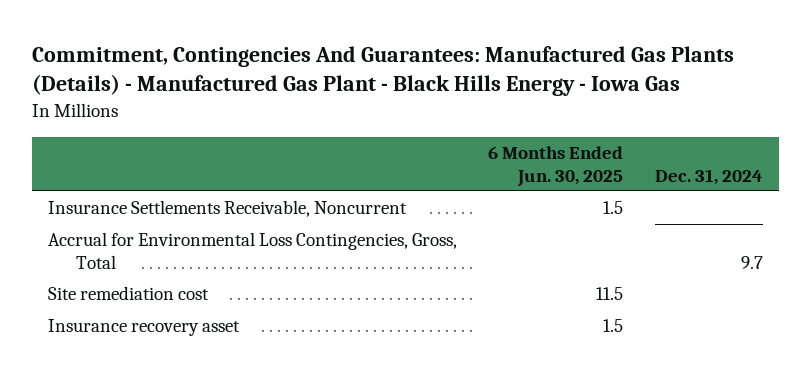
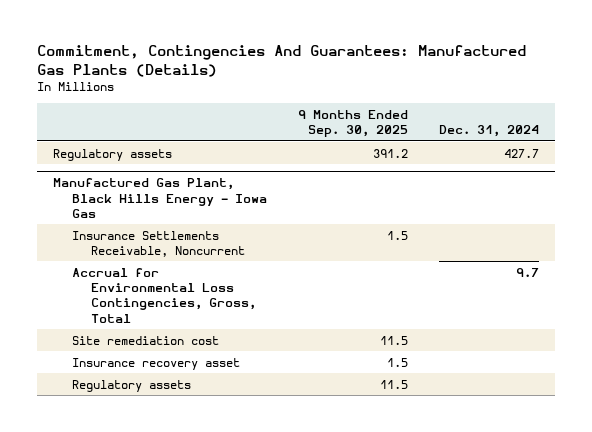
- Commitment, Contingencies And Guarantees: Manufactured Gas Plants (Details) - Manufactured Gas Plant - Black Hills Energy - Iowa Gas
+ Commitment, Contingencies And Guarantees: Manufactured Gas Plants (Details)
- | 6 Months Ended Jun. 30, 2025 | Dec. 31, 2024
+ | 9 Months Ended Sep. 30, 2025 | Dec. 31, 2024
- Insurance Settlements Receivable, Noncurrent | 1.5 |
- Accrual for Environmental Loss Contingencies, Gross, Total | | 9.7
- Site remediation cost | 11.5 |
- Insurance recovery asset | 1.5 |
+ Regulatory assets | 391.2 | 427.7
+ Manufactured Gas Plant, Black Hills Energy - Iowa Gas
+ Insurance Settlements Receivable, Noncurrent | 1.5 |
+ Accrual for Environmental Loss Contingencies, Gross, Total | | 9.7
+ Site remediation cost | 11.5 |
+ Insurance recovery asset | 1.5 |
+ Regulatory assets | 11.5 |

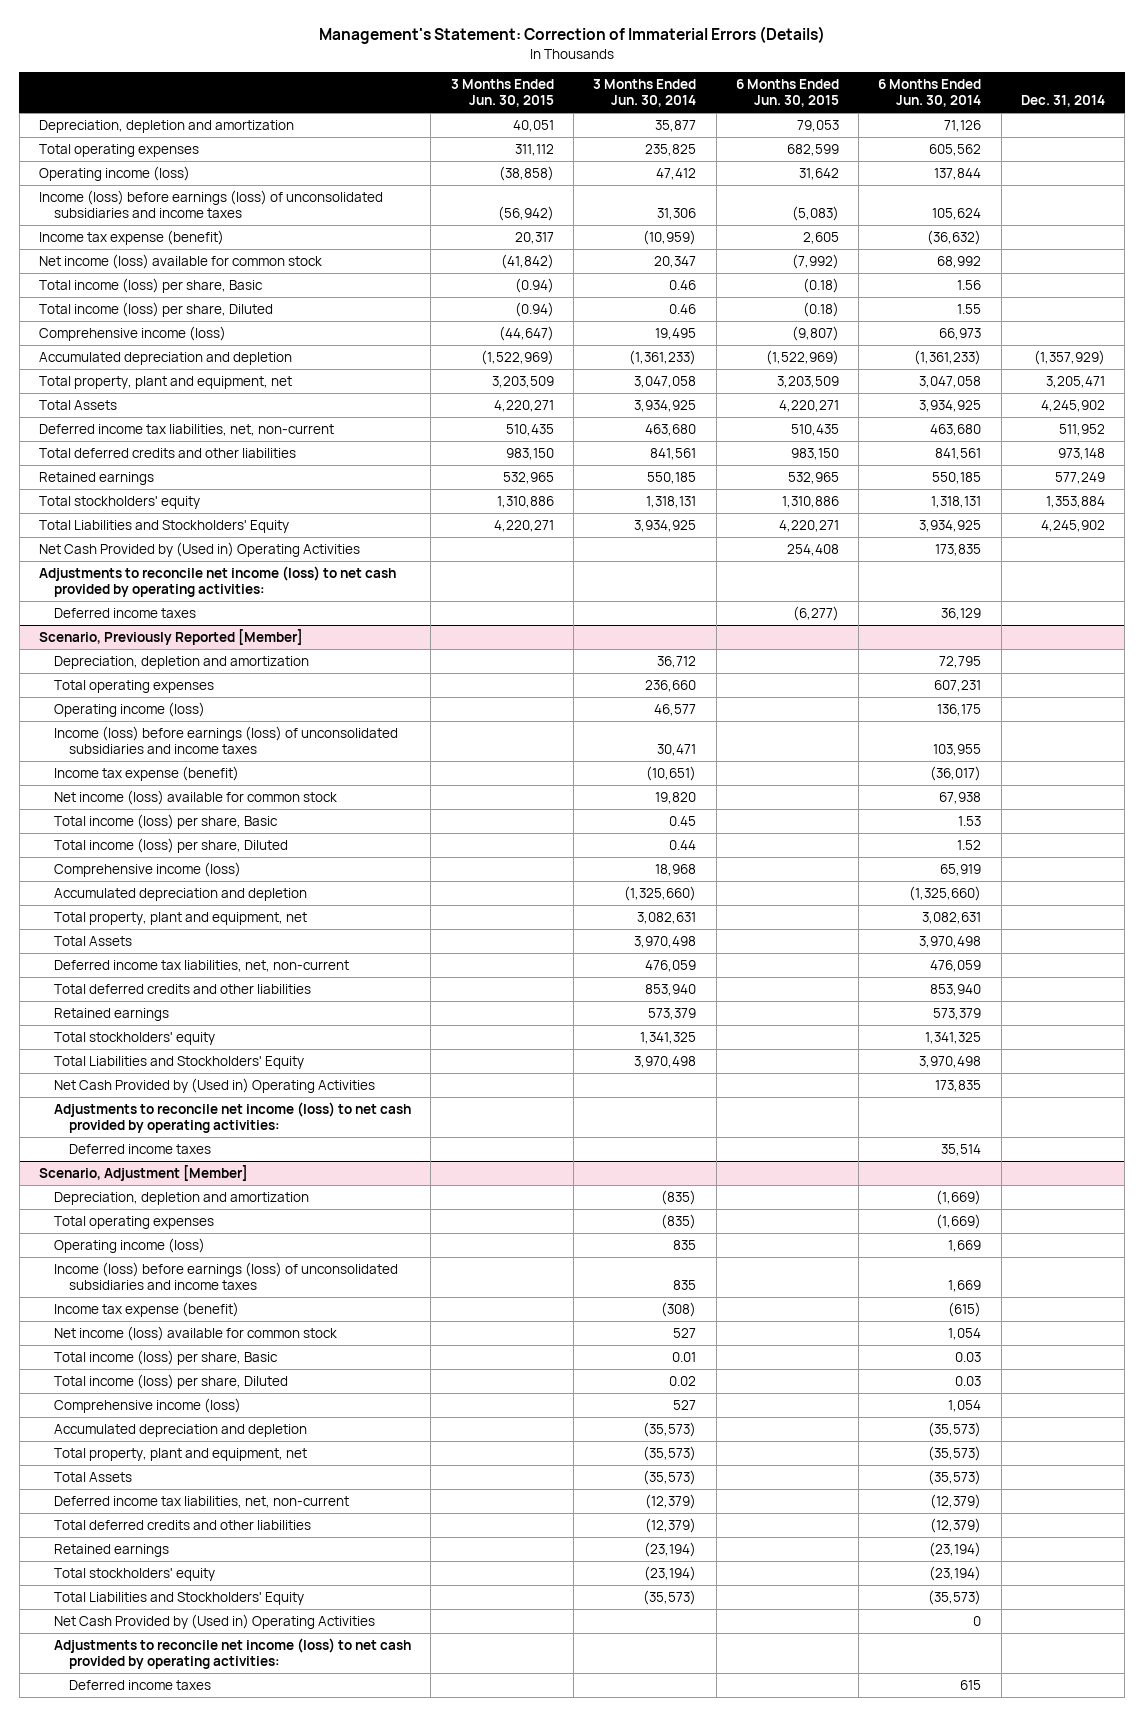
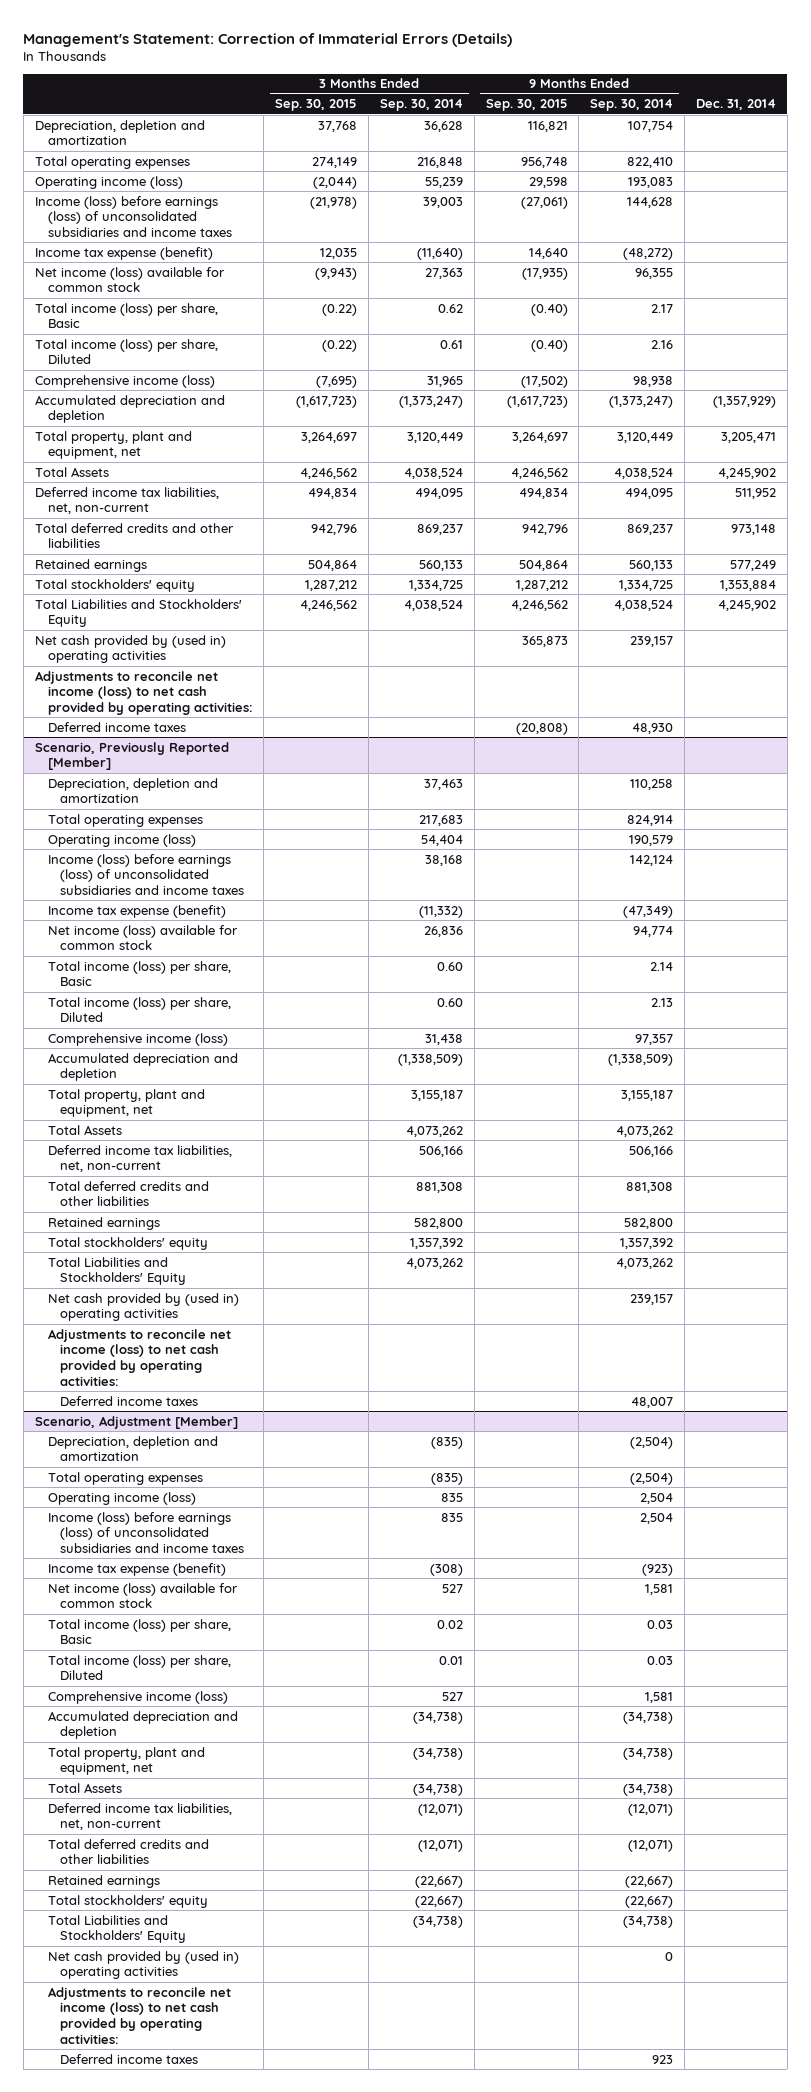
- | 3 Months Ended Jun. 30, 2015 | 3 Months Ended Jun. 30, 2014 | 6 Months Ended Jun. 30, 2015 | 6 Months Ended Jun. 30, 2014 | Dec. 31, 2014
+ | 3 Months Ended Sep. 30, 2015 | 3 Months Ended Sep. 30, 2014 | 9 Months Ended Sep. 30, 2015 | 9 Months Ended Sep. 30, 2014 | Dec. 31, 2014
- Net Cash Provided by (Used in) Operating Activities | | | 254,408 | 173,835 |
+ Net cash provided by (used in) operating activities | | | 365,873 | 239,157 |
@ Scenario, Previously Reported [Member]
- Net Cash Provided by (Used in) Operating Activities | | | | 173,835 |
+ Net cash provided by (used in) operating activities | | | | 239,157 |
@ Scenario, Adjustment [Member]
- Net Cash Provided by (Used in) Operating Activities | | | | 0 |
+ Net cash provided by (used in) operating activities | | | | 0 |

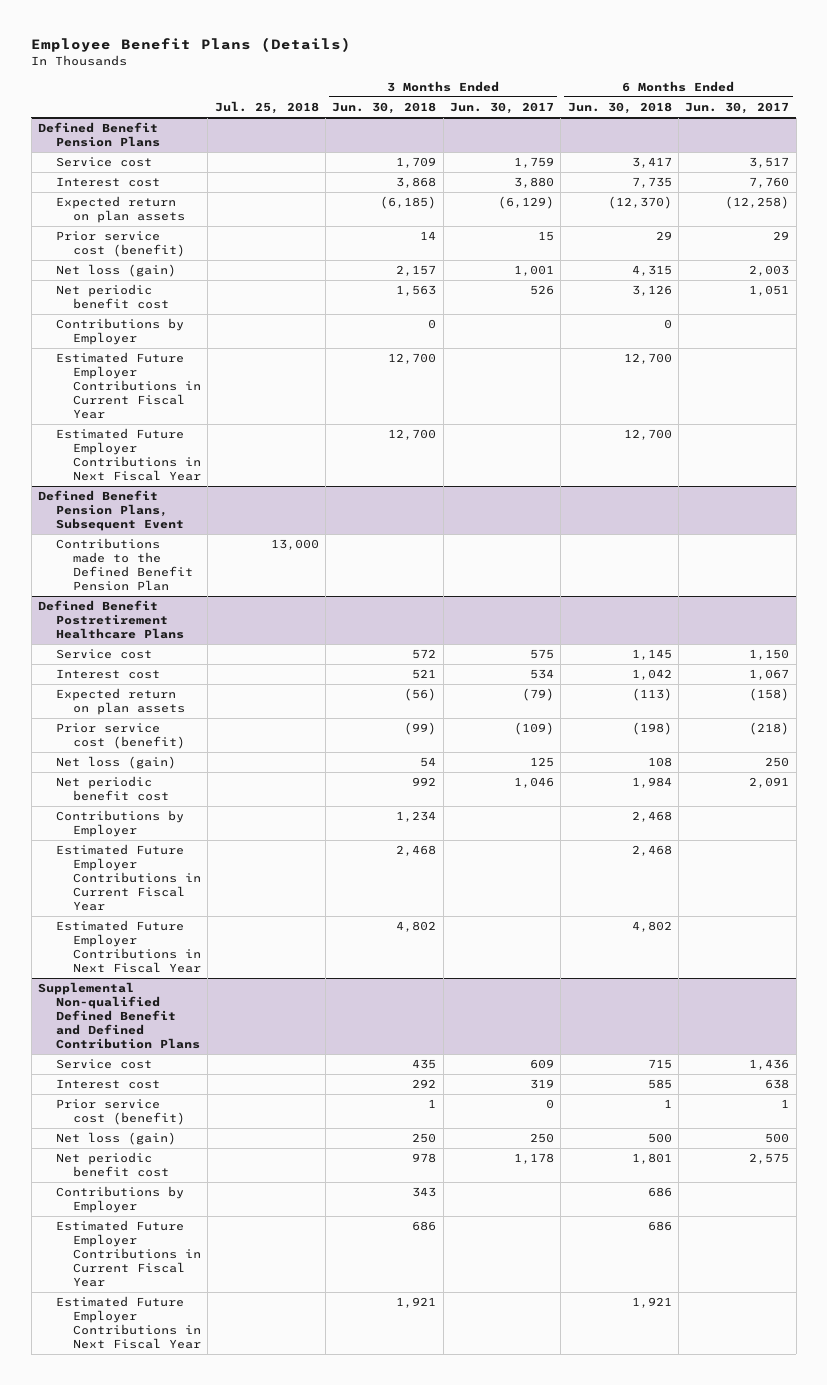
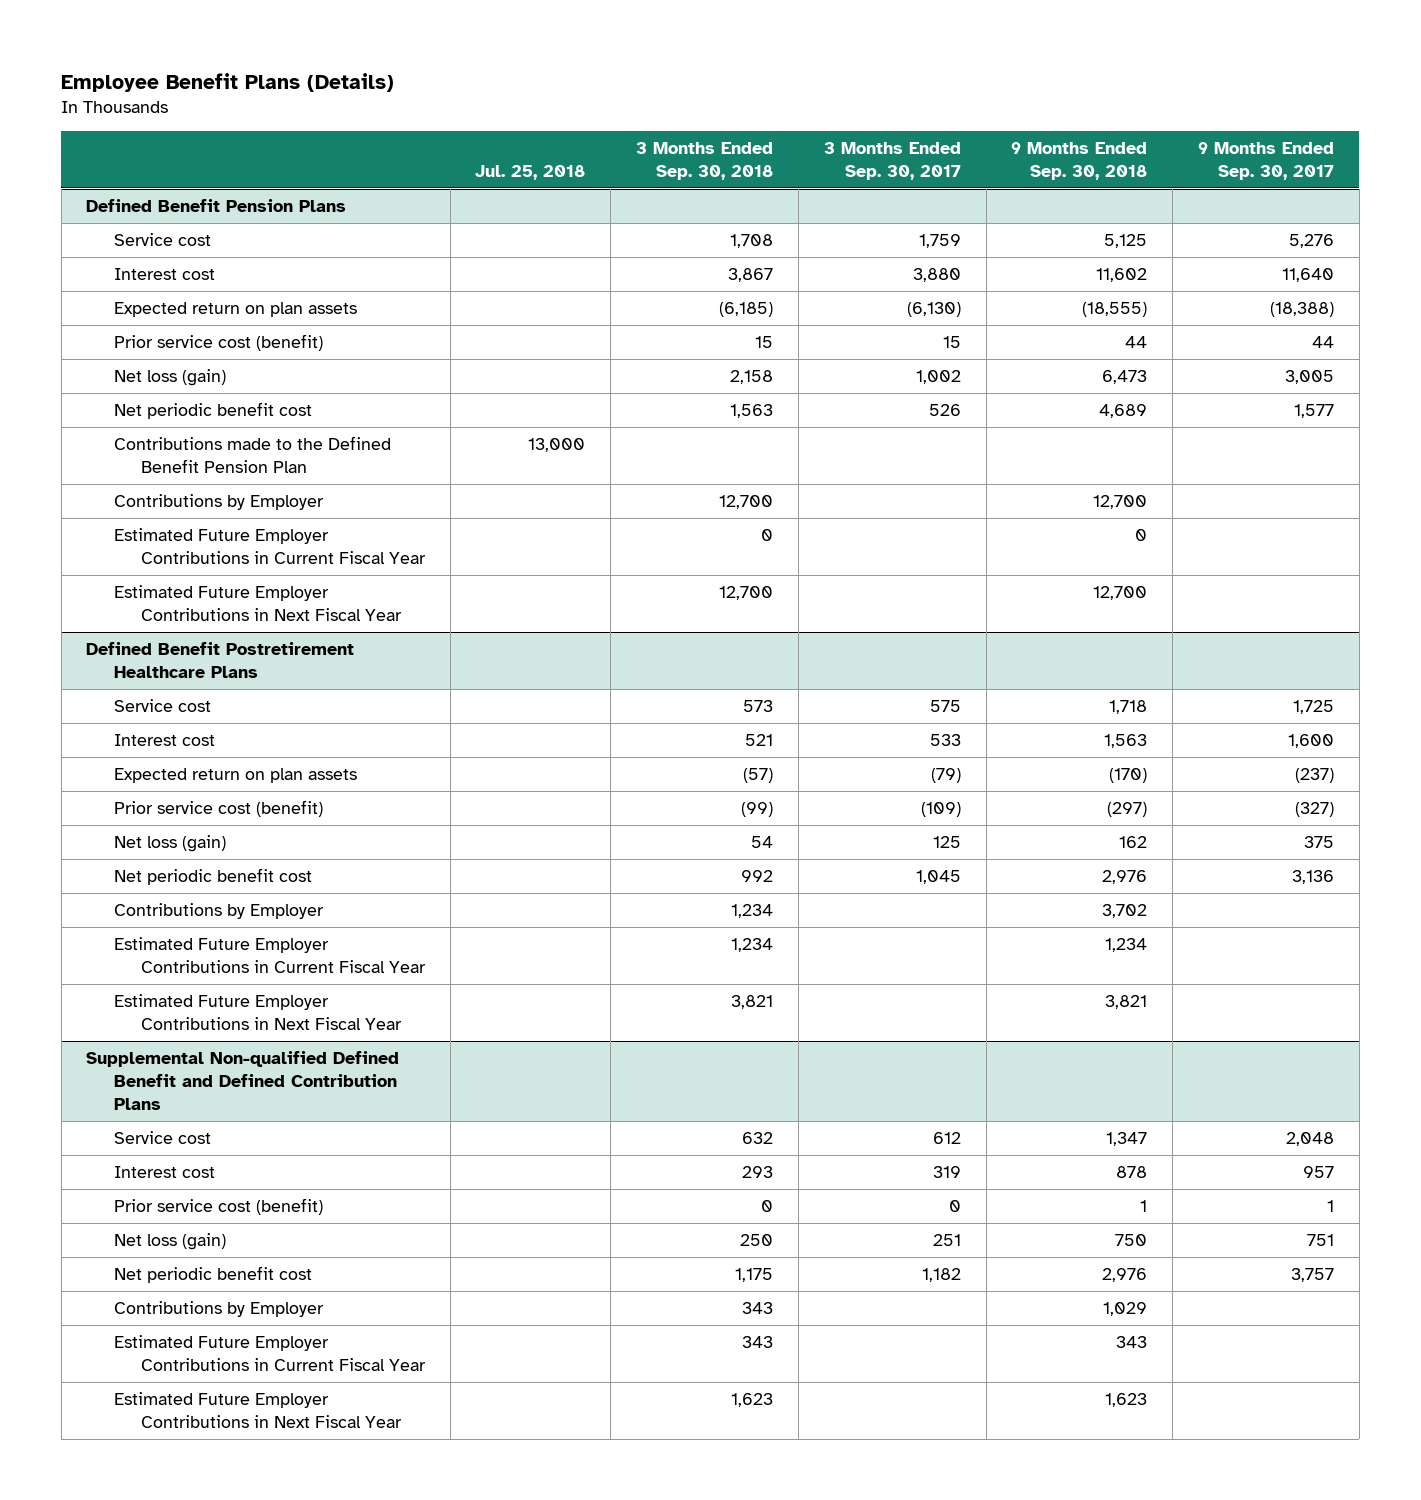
- | Jul. 25, 2018 | 3 Months Ended Jun. 30, 2018 | 3 Months Ended Jun. 30, 2017 | 6 Months Ended Jun. 30, 2018 | 6 Months Ended Jun. 30, 2017
+ | Jul. 25, 2018 | 3 Months Ended Sep. 30, 2018 | 3 Months Ended Sep. 30, 2017 | 9 Months Ended Sep. 30, 2018 | 9 Months Ended Sep. 30, 2017
@ Defined Benefit Pension Plans
+ Contributions made to the Defined Benefit Pension Plan | 13,000 | | | |
- Defined Benefit Pension Plans, Subsequent Event
- Contributions made to the Defined Benefit Pension Plan | 13,000 | | | |

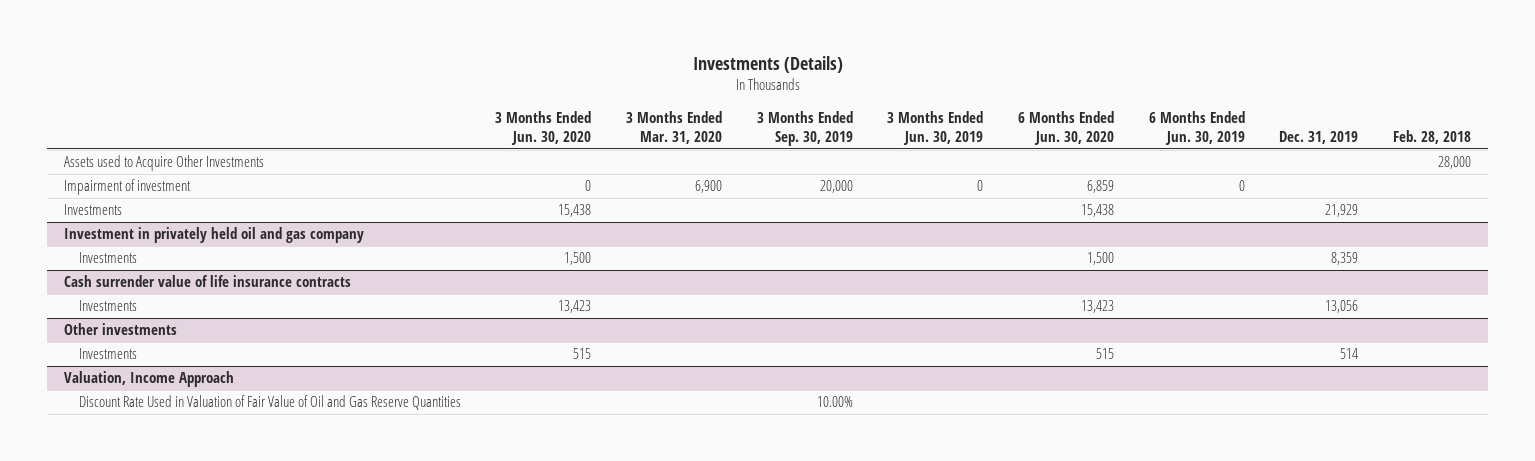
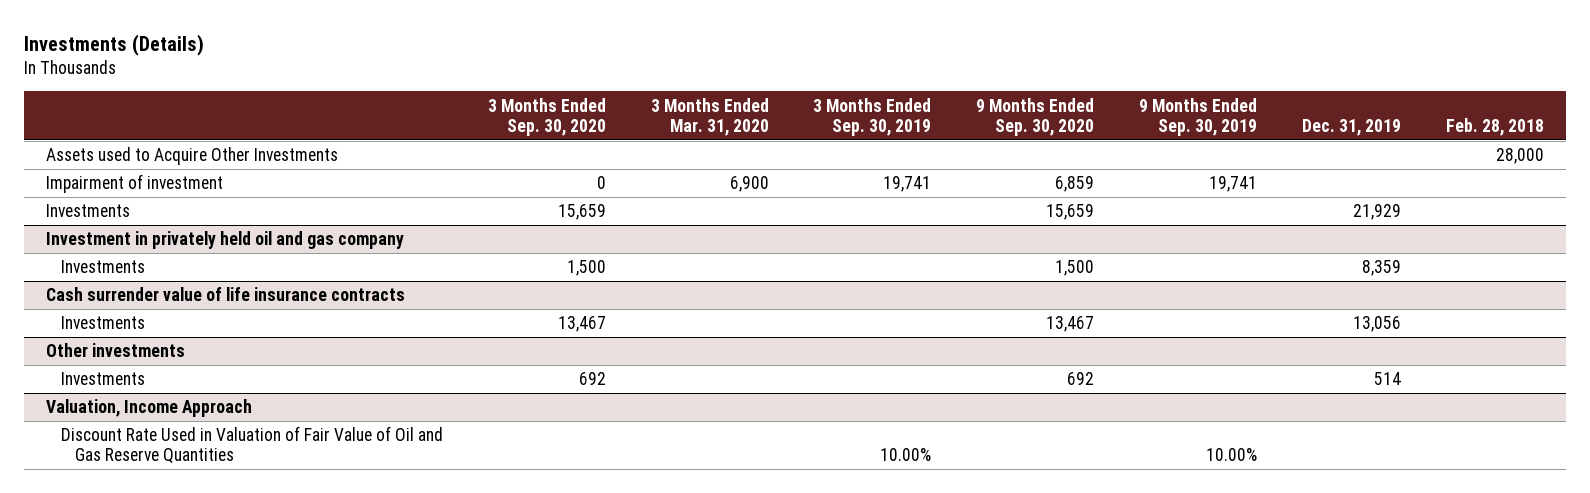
- | 3 Months Ended Jun. 30, 2020 | 3 Months Ended Mar. 31, 2020 | 3 Months Ended Sep. 30, 2019 | 3 Months Ended Jun. 30, 2019 | 6 Months Ended Jun. 30, 2020 | 6 Months Ended Jun. 30, 2019 | Dec. 31, 2019 | Feb. 28, 2018
+ | 3 Months Ended Sep. 30, 2020 | 3 Months Ended Mar. 31, 2020 | 3 Months Ended Sep. 30, 2019 | 9 Months Ended Sep. 30, 2020 | 9 Months Ended Sep. 30, 2019 | Dec. 31, 2019 | Feb. 28, 2018
- Impairment of investment | 0 | 6,900 | 20,000 | 0 | 6,859 | 0 | |
+ Impairment of investment | 0 | 6,900 | 19,741 | 6,859 | 19,741 | |

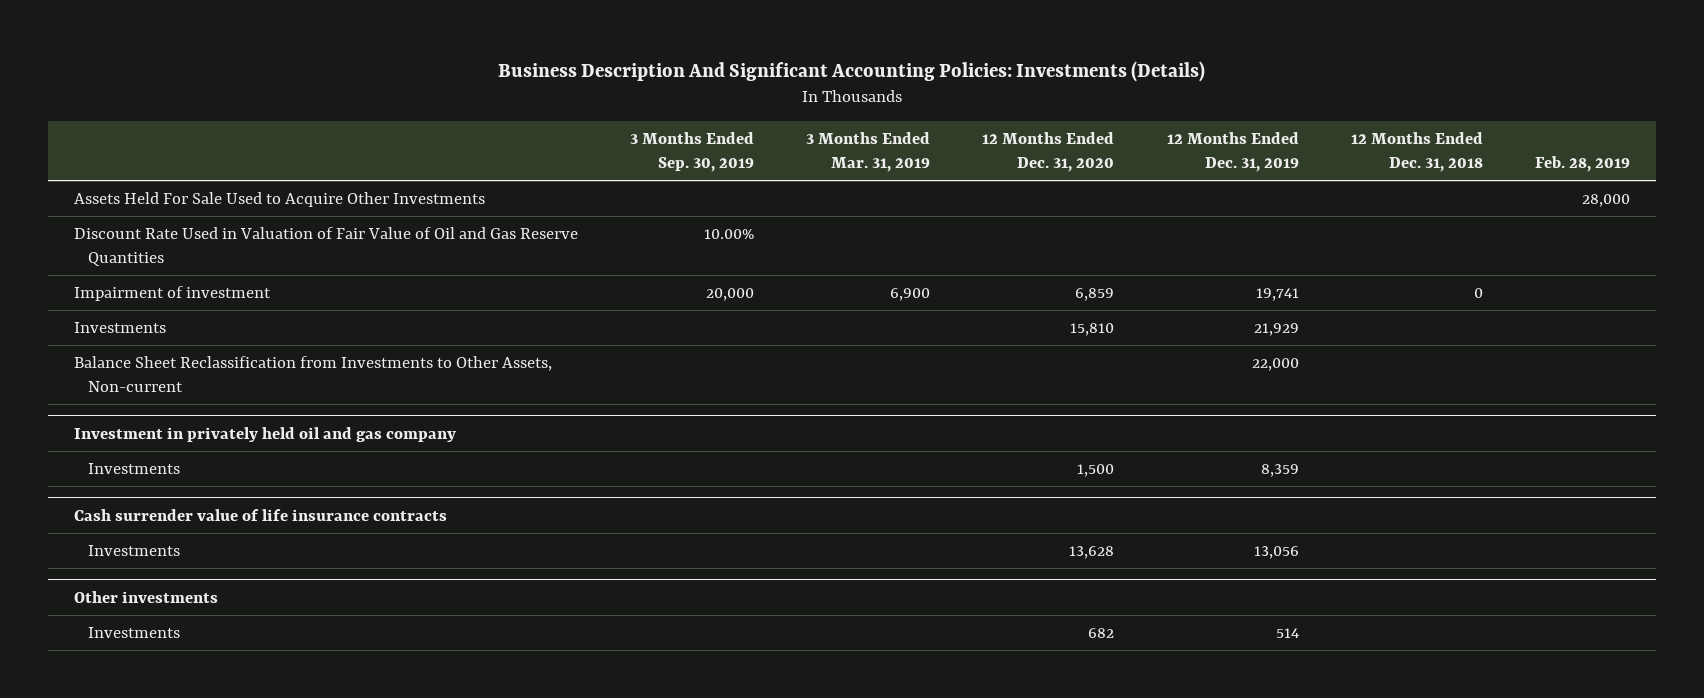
- Investments (Details)
+ Business Description And Significant Accounting Policies: Investments (Details)
- | 3 Months Ended Sep. 30, 2020 | 3 Months Ended Mar. 31, 2020 | 3 Months Ended Sep. 30, 2019 | 9 Months Ended Sep. 30, 2020 | 9 Months Ended Sep. 30, 2019 | Dec. 31, 2019 | Feb. 28, 2018
+ | 3 Months Ended Sep. 30, 2019 | 3 Months Ended Mar. 31, 2019 | 12 Months Ended Dec. 31, 2020 | 12 Months Ended Dec. 31, 2019 | 12 Months Ended Dec. 31, 2018 | Feb. 28, 2019
- Assets used to Acquire Other Investments | | | | | | | 28,000
- Impairment of investment | 0 | 6,900 | 19,741 | 6,859 | 19,741 | |
+ Assets Held For Sale Used to Acquire Other Investments | | | | | | 28,000
+ Discount Rate Used in Valuation of Fair Value of Oil and Gas Reserve Quantities | 10.00% | | | | |
+ Impairment of investment | 20,000 | 6,900 | 6,859 | 19,741 | 0 |
+ Balance Sheet Reclassification from Investments to Other Assets, Non-current | | | | 22,000 | |
- Valuation, Income Approach
- Discount Rate Used in Valuation of Fair Value of Oil and Gas Reserve Quantities | | | 10.00% | | 10.00% | |

